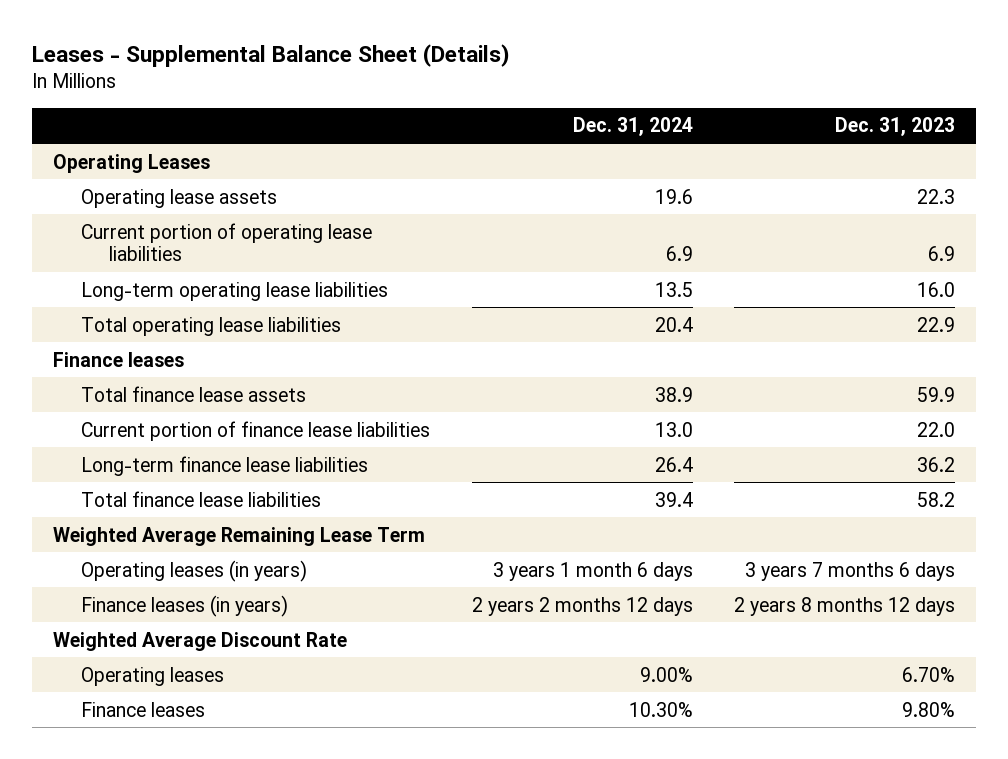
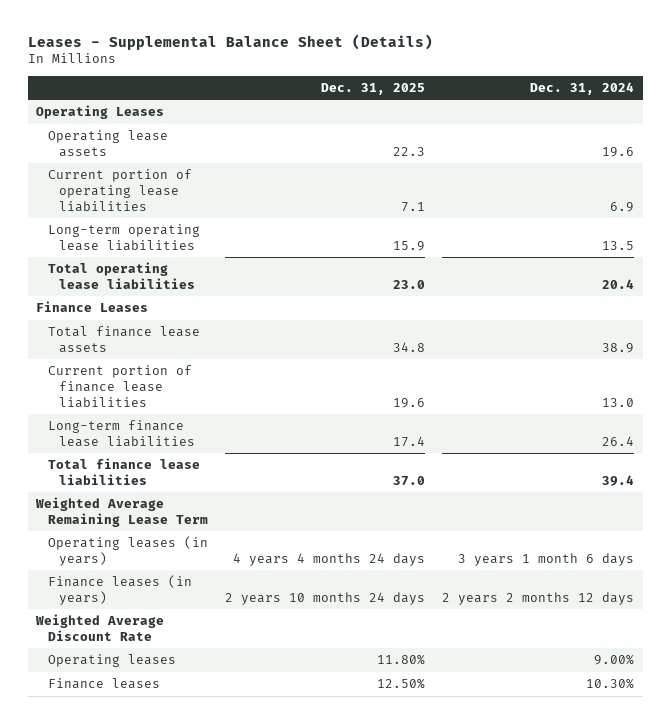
- | Dec. 31, 2024 | Dec. 31, 2023
+ | Dec. 31, 2025 | Dec. 31, 2024
- Finance leases
+ Finance Leases

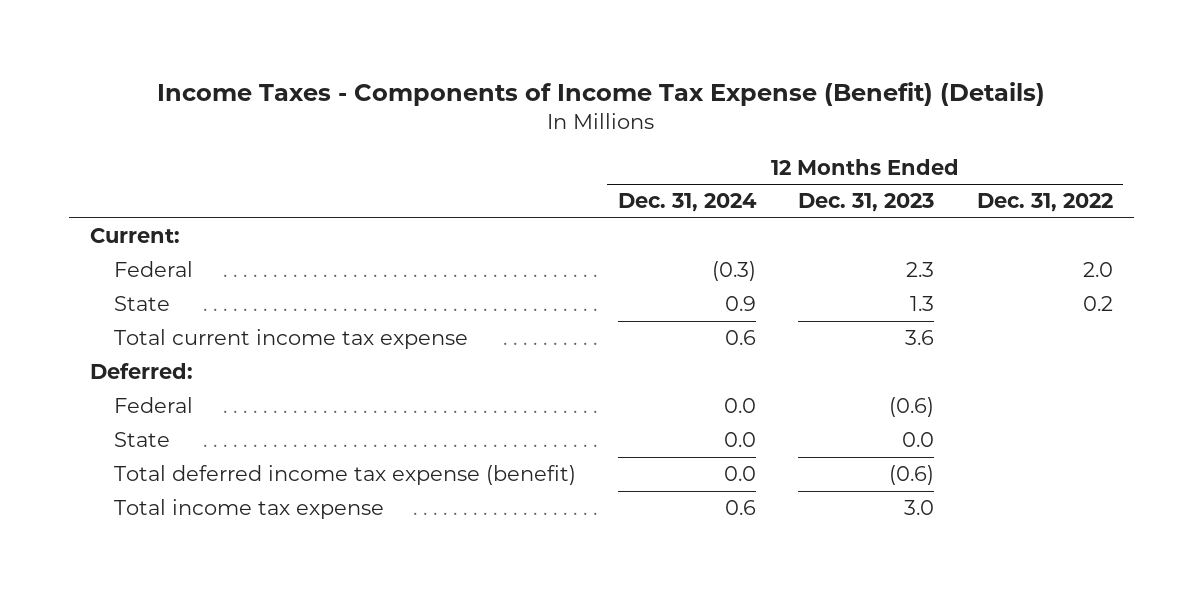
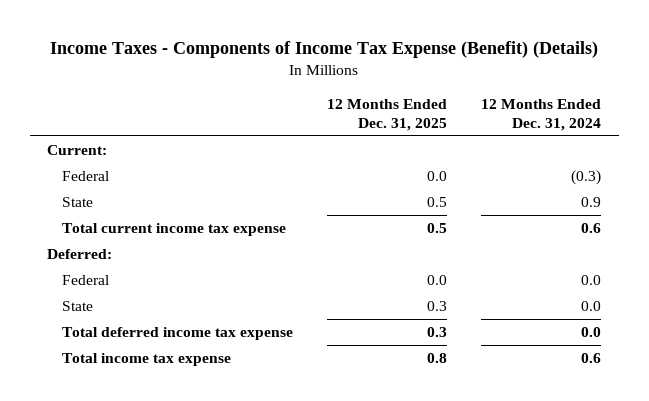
- | 12 Months Ended Dec. 31, 2024 | 12 Months Ended Dec. 31, 2023 | 12 Months Ended Dec. 31, 2022
+ | 12 Months Ended Dec. 31, 2025 | 12 Months Ended Dec. 31, 2024
- Total deferred income tax expense (benefit) | 0.0 | (0.6) |
+ Total deferred income tax expense | 0.3 | 0.0

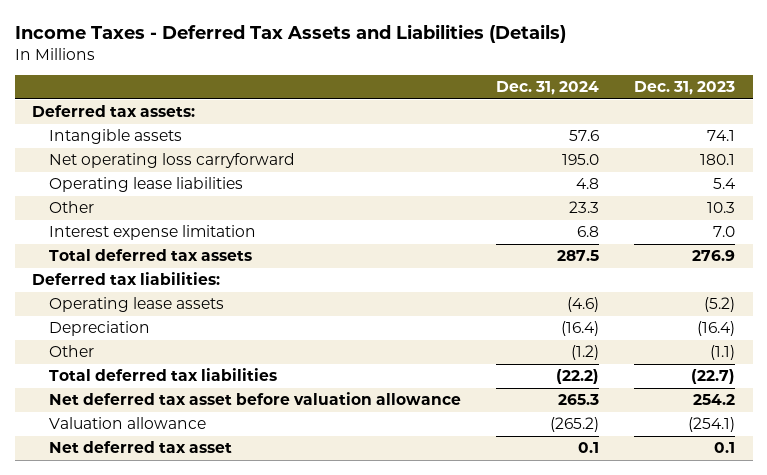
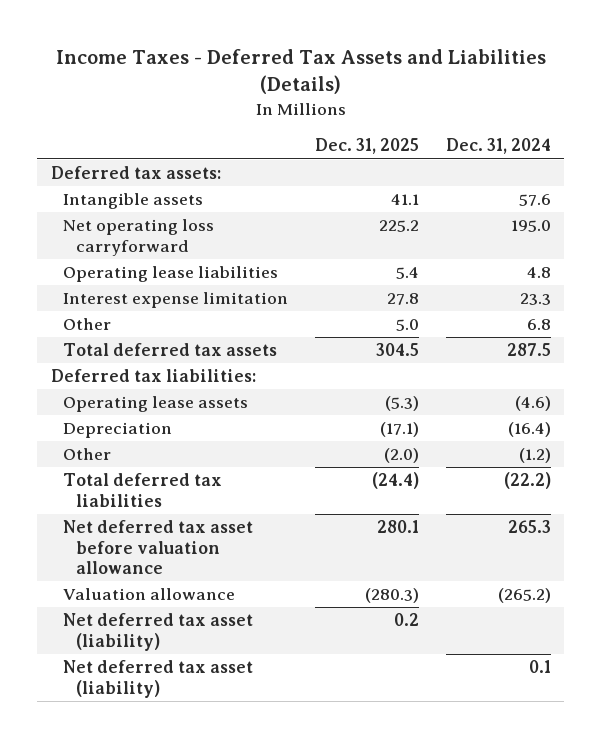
- | Dec. 31, 2024 | Dec. 31, 2023
+ | Dec. 31, 2025 | Dec. 31, 2024
- Other | 23.3 | 10.3
- Interest expense limitation | 6.8 | 7.0
+ Interest expense limitation | 27.8 | 23.3
+ Other | 5.0 | 6.8
- Net deferred tax asset | 0.1 | 0.1
+ Net deferred tax asset (liability) | 0.2 |
+ Net deferred tax asset (liability) | | 0.1

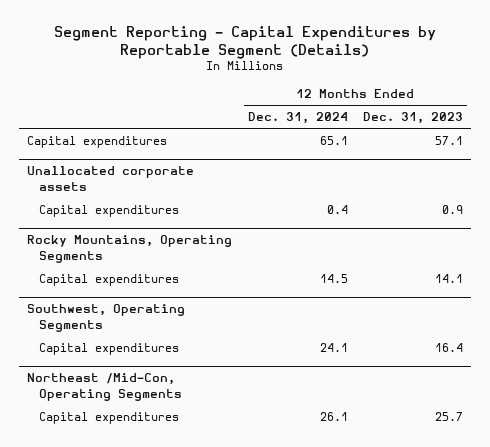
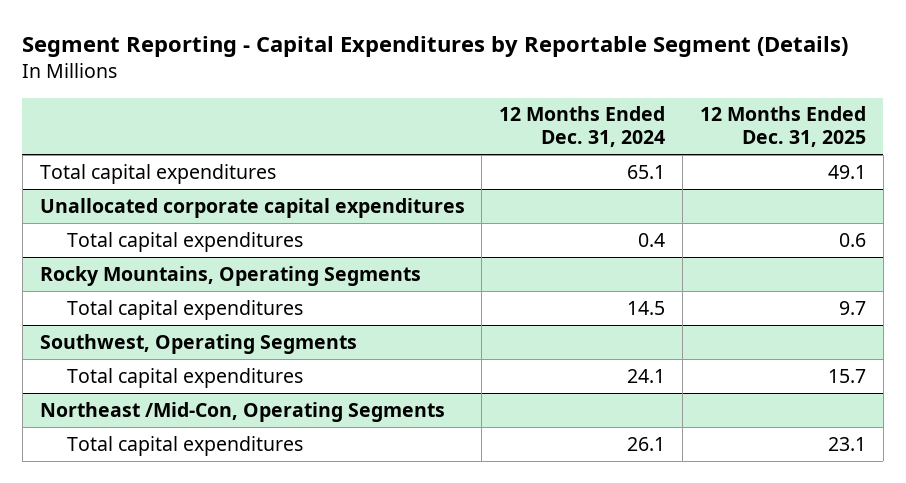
- | 12 Months Ended Dec. 31, 2024 | 12 Months Ended Dec. 31, 2023
+ | 12 Months Ended Dec. 31, 2024 | 12 Months Ended Dec. 31, 2025
- Capital expenditures | 65.1 | 57.1
- Unallocated corporate assets
- Capital expenditures | 0.4 | 0.9
+ Total capital expenditures | 65.1 | 49.1
+ Unallocated corporate capital expenditures
+ Total capital expenditures | 0.4 | 0.6
@ Rocky Mountains, Operating Segments
- Capital expenditures | 14.5 | 14.1
+ Total capital expenditures | 14.5 | 9.7
@ Southwest, Operating Segments
- Capital expenditures | 24.1 | 16.4
+ Total capital expenditures | 24.1 | 15.7
@ Northeast /Mid-Con, Operating Segments
- Capital expenditures | 26.1 | 25.7
+ Total capital expenditures | 26.1 | 23.1

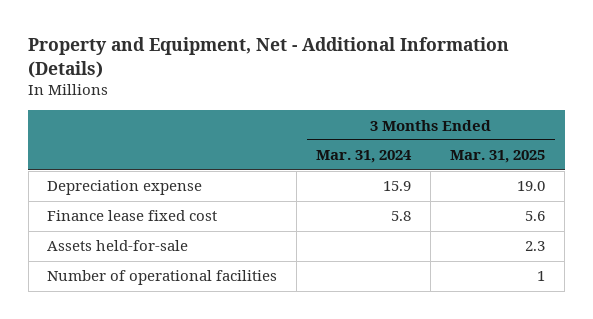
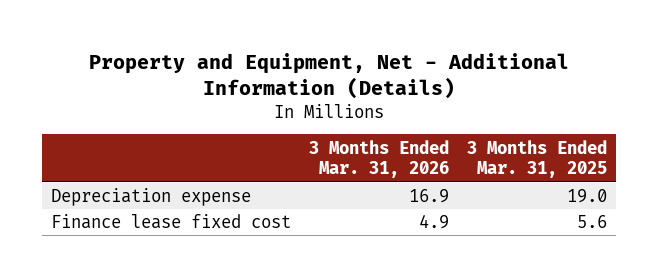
- | 3 Months Ended Mar. 31, 2024 | 3 Months Ended Mar. 31, 2025
+ | 3 Months Ended Mar. 31, 2026 | 3 Months Ended Mar. 31, 2025
- Assets held-for-sale | | 2.3
- Number of operational facilities | | 1

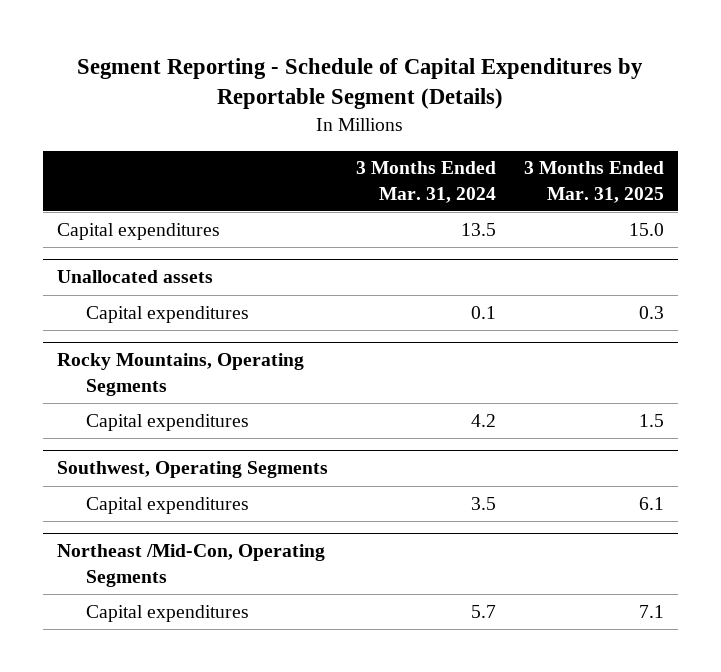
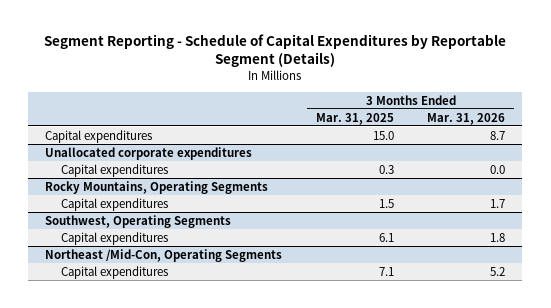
- | 3 Months Ended Mar. 31, 2024 | 3 Months Ended Mar. 31, 2025
+ | 3 Months Ended Mar. 31, 2025 | 3 Months Ended Mar. 31, 2026
- Unallocated assets
+ Unallocated corporate expenditures

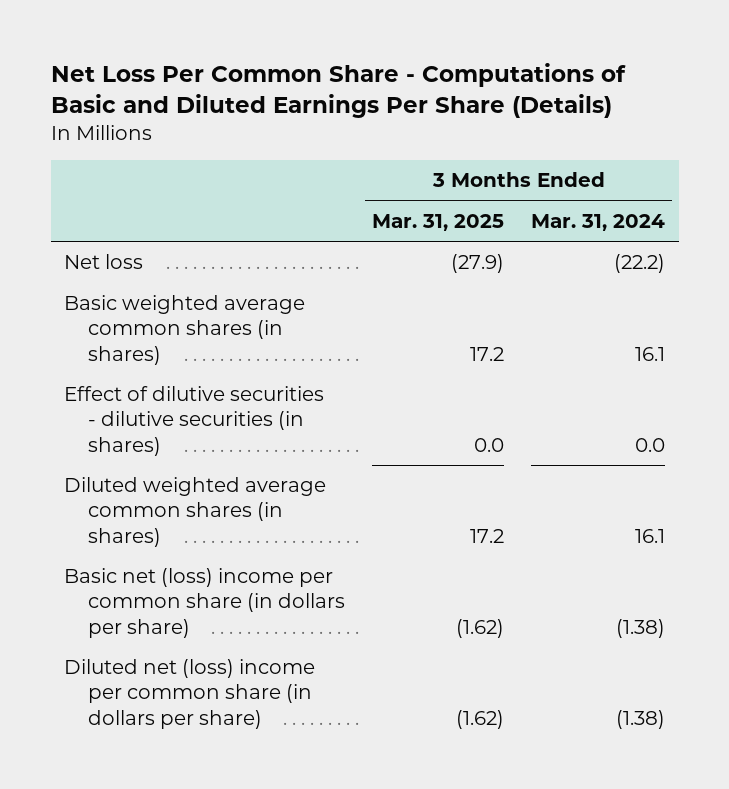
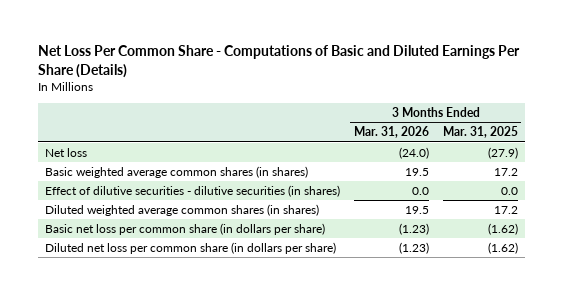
- | 3 Months Ended Mar. 31, 2025 | 3 Months Ended Mar. 31, 2024
+ | 3 Months Ended Mar. 31, 2026 | 3 Months Ended Mar. 31, 2025
- Basic net (loss) income per common share (in dollars per share) | (1.62) | (1.38)
- Diluted net (loss) income per common share (in dollars per share) | (1.62) | (1.38)
+ Basic net loss per common share (in dollars per share) | (1.23) | (1.62)
+ Diluted net loss per common share (in dollars per share) | (1.23) | (1.62)

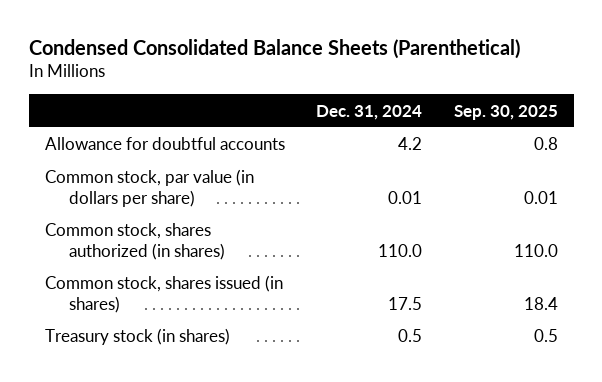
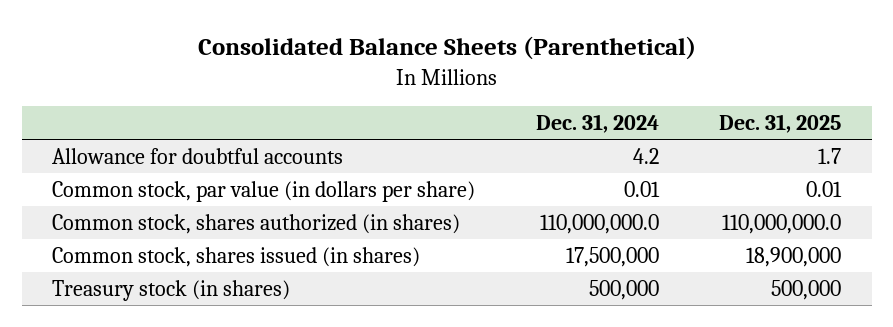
- Condensed Consolidated Balance Sheets (Parenthetical)
+ Consolidated Balance Sheets (Parenthetical)
- | Dec. 31, 2024 | Sep. 30, 2025
+ | Dec. 31, 2024 | Dec. 31, 2025
- Common stock, shares authorized (in shares) | 110.0 | 110.0
- Common stock, shares issued (in shares) | 17.5 | 18.4
- Treasury stock (in shares) | 0.5 | 0.5
+ Common stock, shares authorized (in shares) | 110,000,000.0 | 110,000,000.0
+ Common stock, shares issued (in shares) | 17,500,000 | 18,900,000
+ Treasury stock (in shares) | 500,000 | 500,000

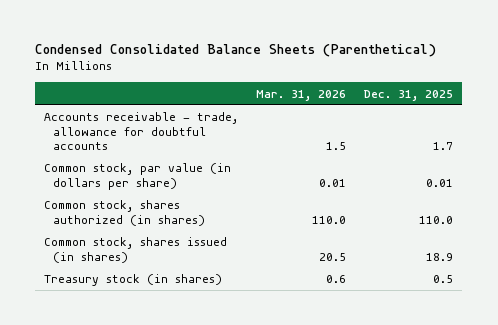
- Consolidated Balance Sheets (Parenthetical)
+ Condensed Consolidated Balance Sheets (Parenthetical)
- | Dec. 31, 2024 | Dec. 31, 2025
+ | Mar. 31, 2026 | Dec. 31, 2025
- Allowance for doubtful accounts | 4.2 | 1.7
+ Accounts receivable - trade, allowance for doubtful accounts | 1.5 | 1.7
- Common stock, shares authorized (in shares) | 110,000,000.0 | 110,000,000.0
- Common stock, shares issued (in shares) | 17,500,000 | 18,900,000
- Treasury stock (in shares) | 500,000 | 500,000
+ Common stock, shares authorized (in shares) | 110.0 | 110.0
+ Common stock, shares issued (in shares) | 20.5 | 18.9
+ Treasury stock (in shares) | 0.6 | 0.5

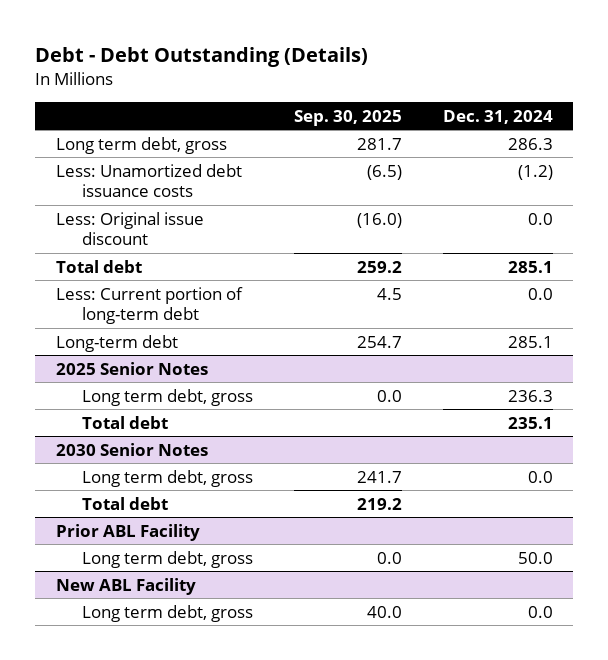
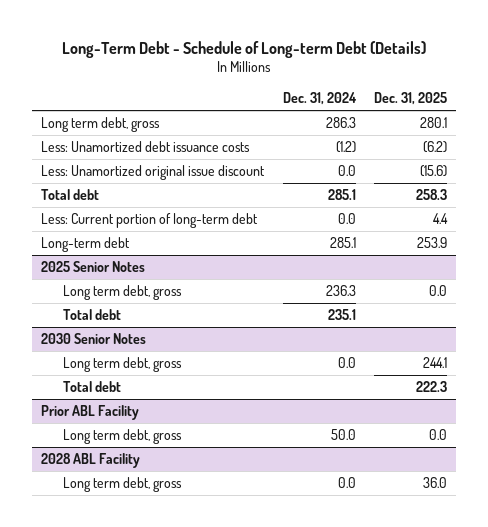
- Debt - Debt Outstanding (Details)
+ Long-Term Debt - Schedule of Long-term Debt (Details)
- | Sep. 30, 2025 | Dec. 31, 2024
+ | Dec. 31, 2024 | Dec. 31, 2025
- Less: Original issue discount | (16.0) | 0.0
+ Less: Unamortized original issue discount | 0.0 | (15.6)
- New ABL Facility
+ 2028 ABL Facility

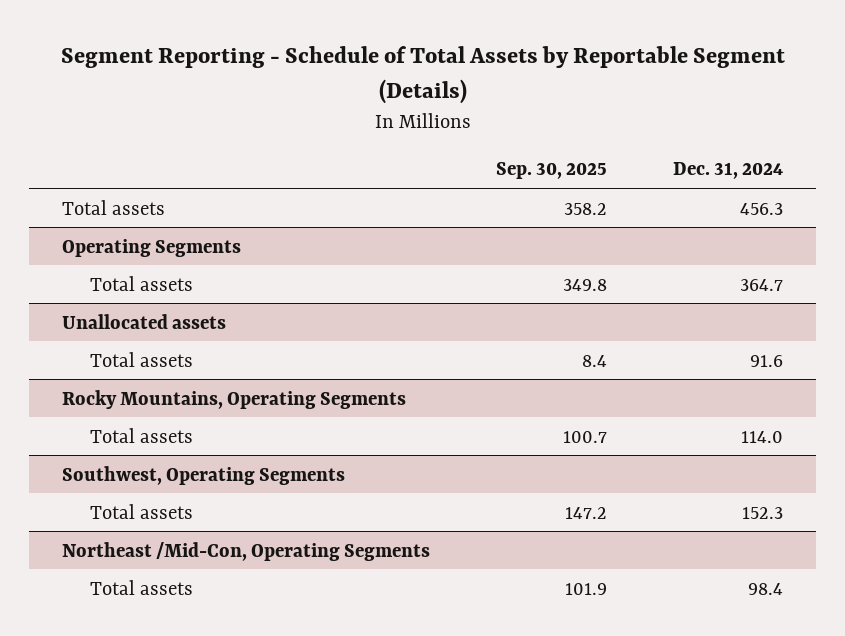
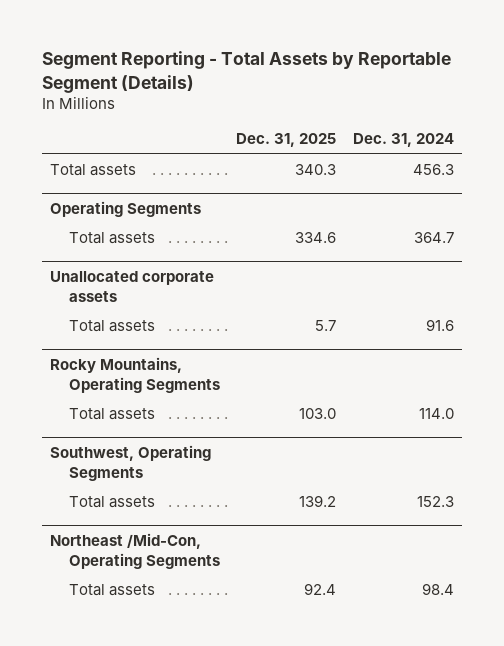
- Segment Reporting - Schedule of Total Assets by Reportable Segment (Details)
+ Segment Reporting - Total Assets by Reportable Segment (Details)
- | Sep. 30, 2025 | Dec. 31, 2024
+ | Dec. 31, 2025 | Dec. 31, 2024
- Unallocated assets
+ Unallocated corporate assets

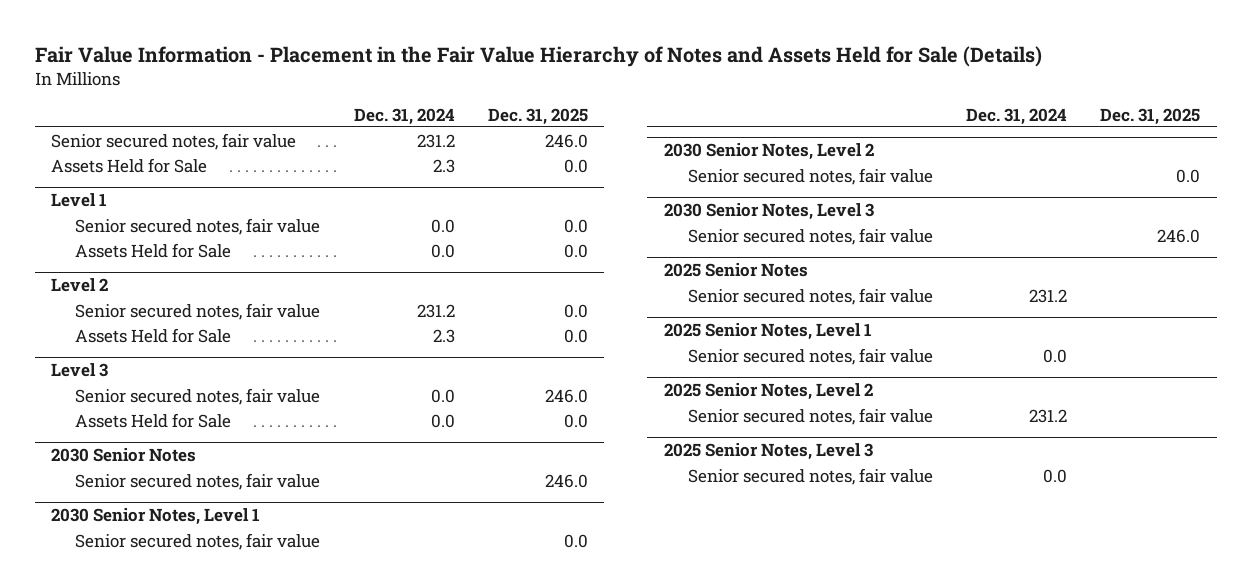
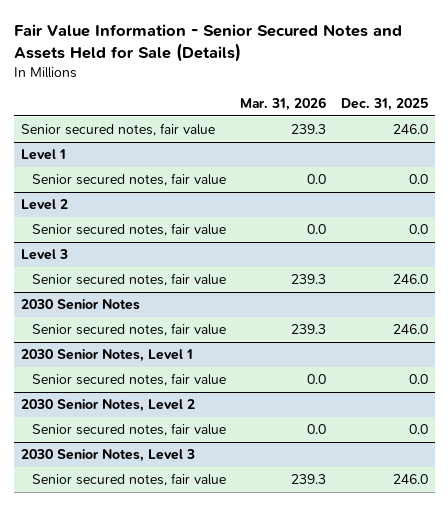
- Fair Value Information - Placement in the Fair Value Hierarchy of Notes and Assets Held for Sale (Details)
+ Fair Value Information - Senior Secured Notes and Assets Held for Sale (Details)
- | Dec. 31, 2024 | Dec. 31, 2025
+ | Mar. 31, 2026 | Dec. 31, 2025
- Assets Held for Sale | 2.3 | 0.0
@ Level 1
- Assets Held for Sale | 0.0 | 0.0
@ Level 2
- Assets Held for Sale | 2.3 | 0.0
@ Level 3
- Assets Held for Sale | 0.0 | 0.0
- 2025 Senior Notes
- Senior secured notes, fair value | 231.2 |
- 2025 Senior Notes, Level 1
- Senior secured notes, fair value | 0.0 |
- 2025 Senior Notes, Level 2
- Senior secured notes, fair value | 231.2 |
- 2025 Senior Notes, Level 3
- Senior secured notes, fair value | 0.0 |

